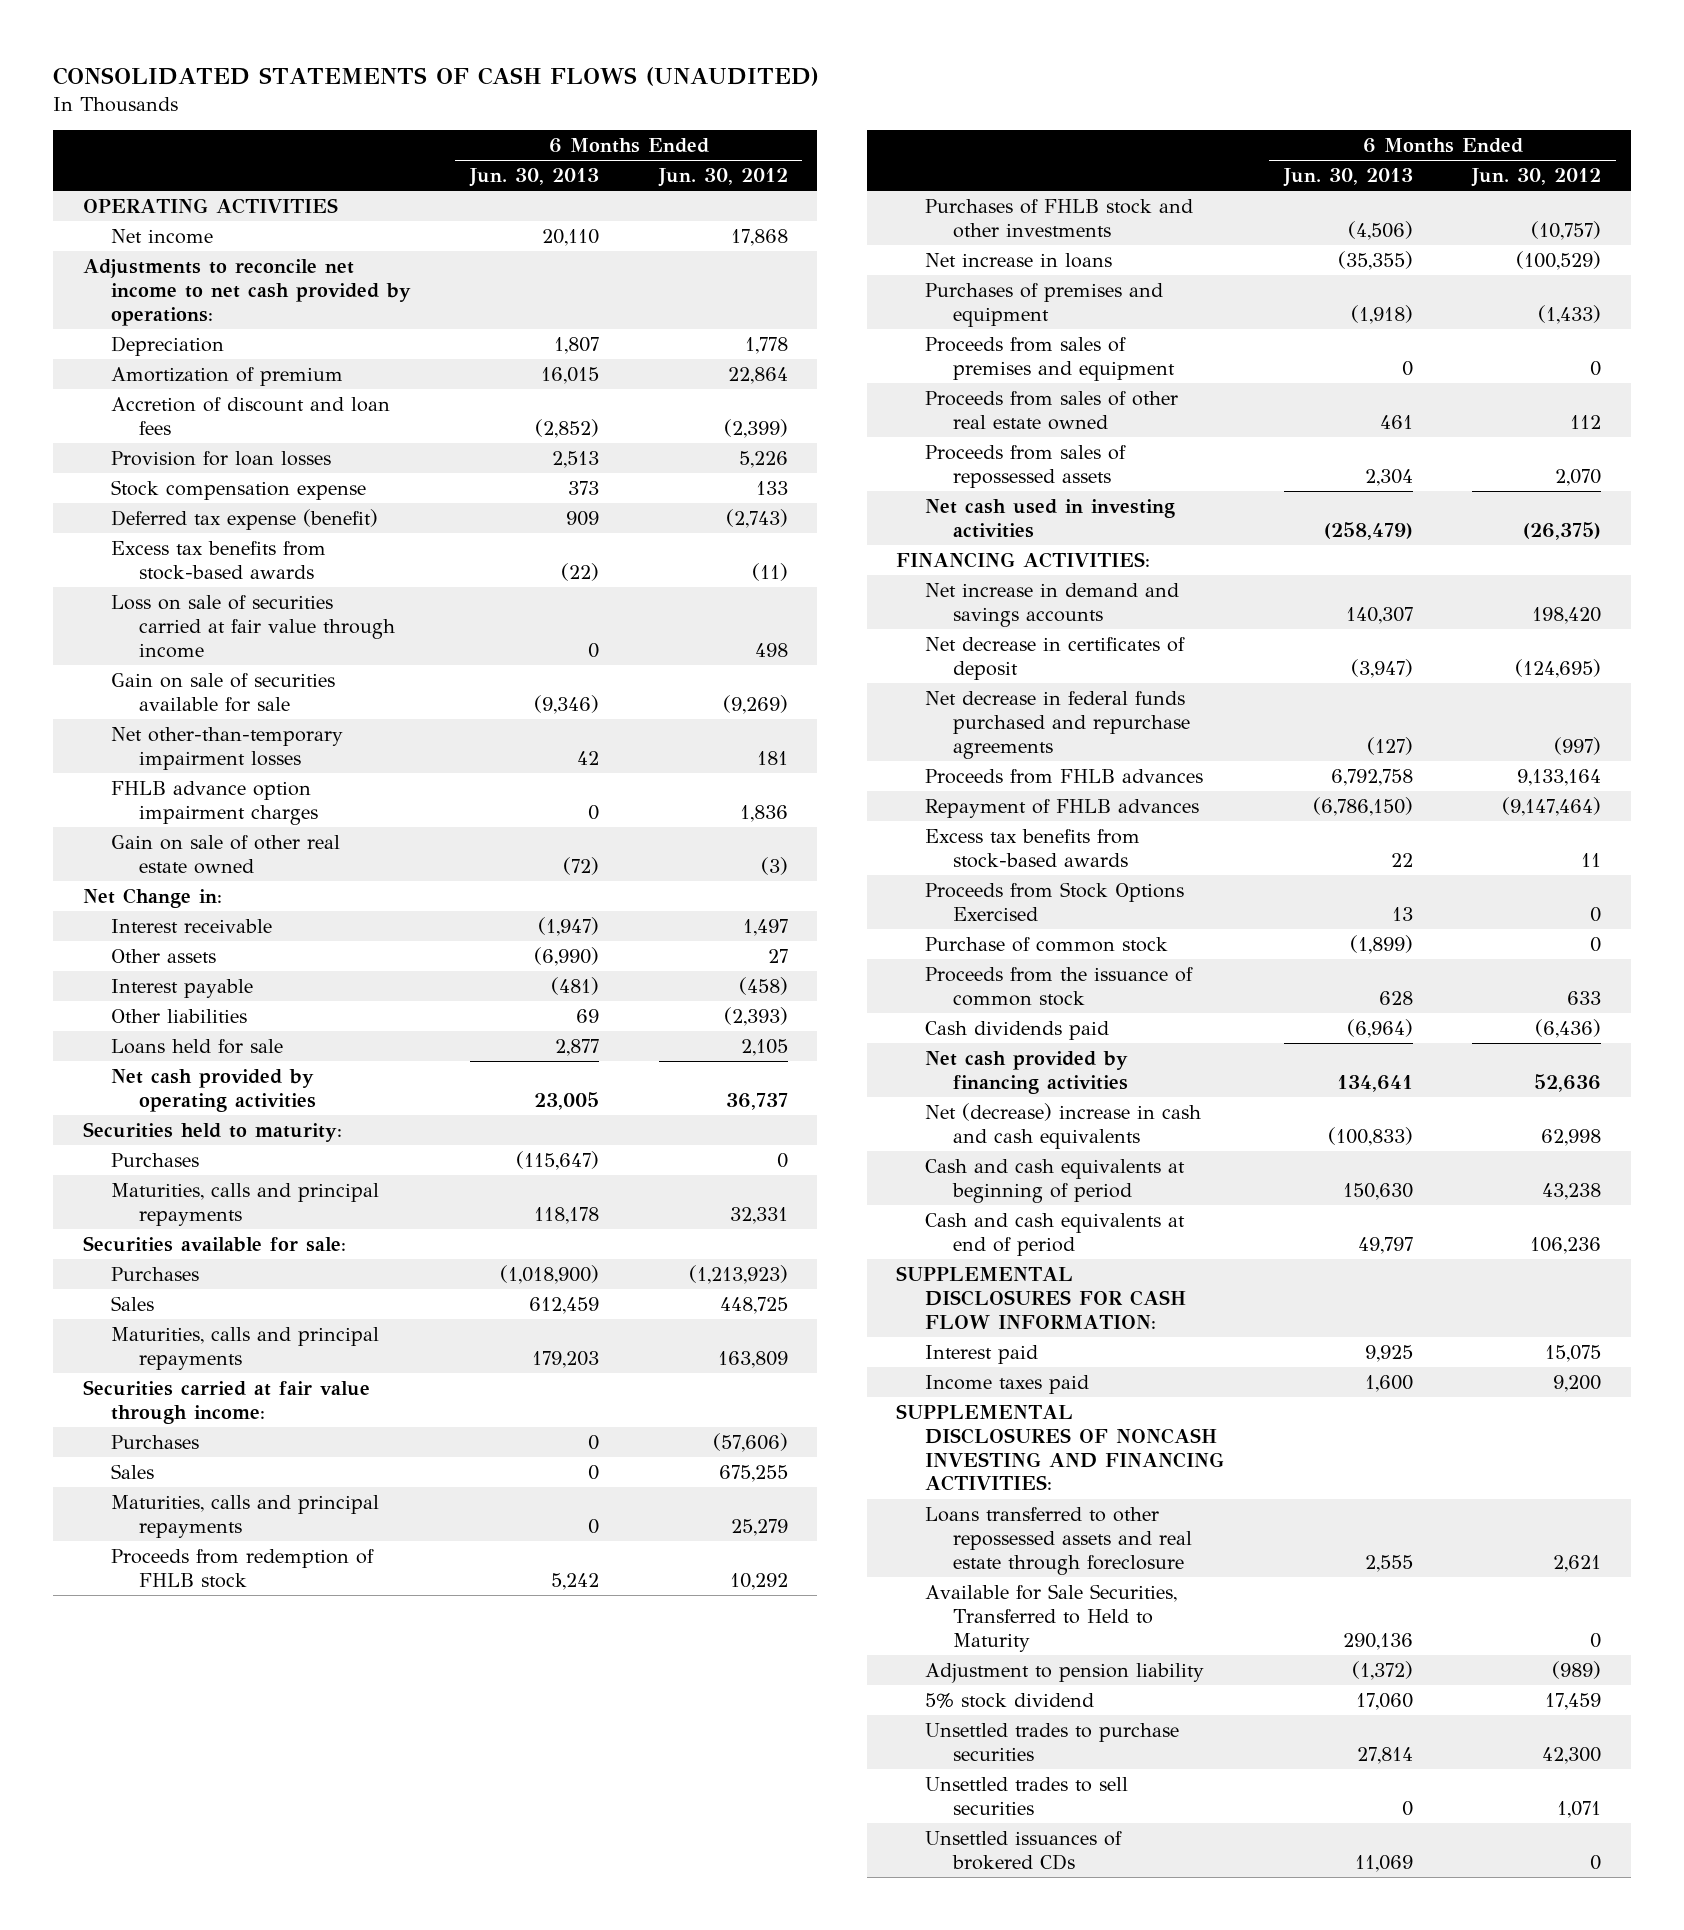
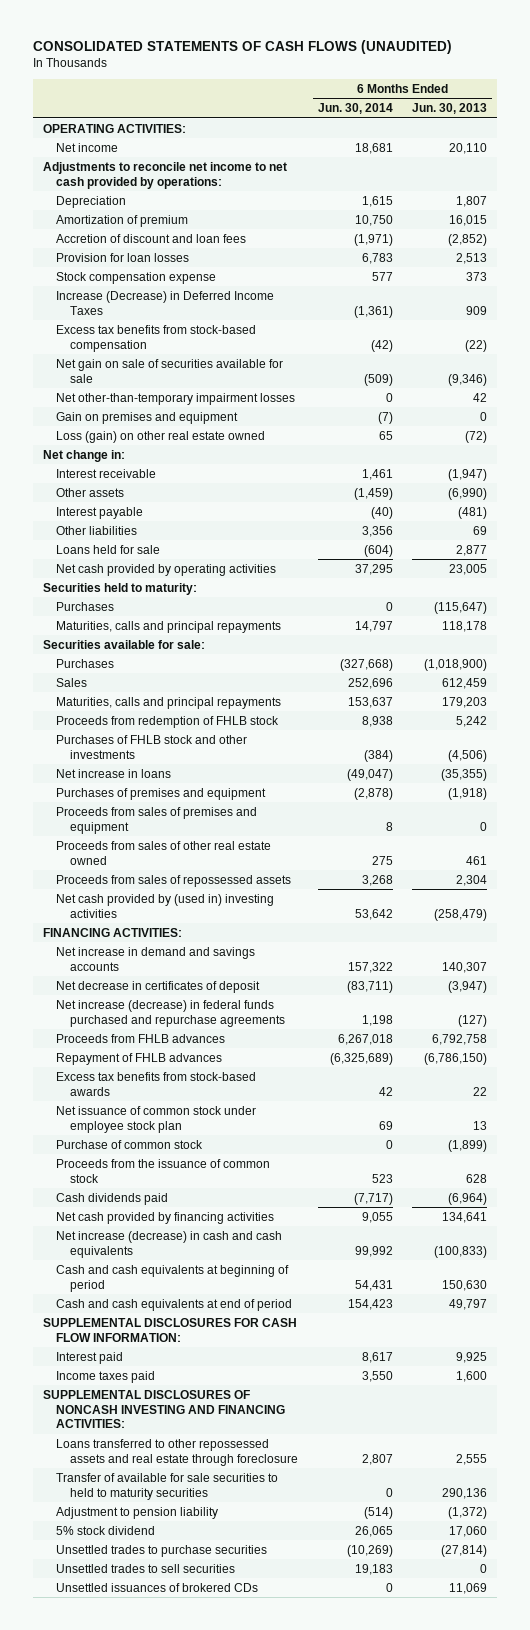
- | 6 Months Ended Jun. 30, 2013 | 6 Months Ended Jun. 30, 2012
+ | 6 Months Ended Jun. 30, 2014 | 6 Months Ended Jun. 30, 2013
- OPERATING ACTIVITIES
+ OPERATING ACTIVITIES:
- Deferred tax expense (benefit) | 909 | (2,743)
- Excess tax benefits from stock-based awards | (22) | (11)
- Loss on sale of securities carried at fair value through income | 0 | 498
- Gain on sale of securities available for sale | (9,346) | (9,269)
+ Increase (Decrease) in Deferred Income Taxes | (1,361) | 909
+ Excess tax benefits from stock-based compensation | (42) | (22)
+ Net gain on sale of securities available for sale | (509) | (9,346)
- FHLB advance option impairment charges | 0 | 1,836
- Gain on sale of other real estate owned | (72) | (3)
- Net Change in:
+ Gain on premises and equipment | (7) | 0
+ Loss (gain) on other real estate owned | 65 | (72)
+ Net change in:
- Securities carried at fair value through income:
- Purchases | 0 | (57,606)
- Sales | 0 | 675,255
- Maturities, calls and principal repayments | 0 | 25,279
- Net cash used in investing activities | (258,479) | (26,375)
+ Net cash provided by (used in) investing activities | 53,642 | (258,479)
- Net decrease in federal funds purchased and repurchase agreements | (127) | (997)
+ Net increase (decrease) in federal funds purchased and repurchase agreements | 1,198 | (127)
- Proceeds from Stock Options Exercised | 13 | 0
+ Net issuance of common stock under employee stock plan | 69 | 13
- Net (decrease) increase in cash and cash equivalents | (100,833) | 62,998
+ Net increase (decrease) in cash and cash equivalents | 99,992 | (100,833)
- Available for Sale Securities, Transferred to Held to Maturity | 290,136 | 0
+ Transfer of available for sale securities to held to maturity securities | 0 | 290,136
- Unsettled trades to purchase securities | 27,814 | 42,300
+ Unsettled trades to purchase securities | (10,269) | (27,814)

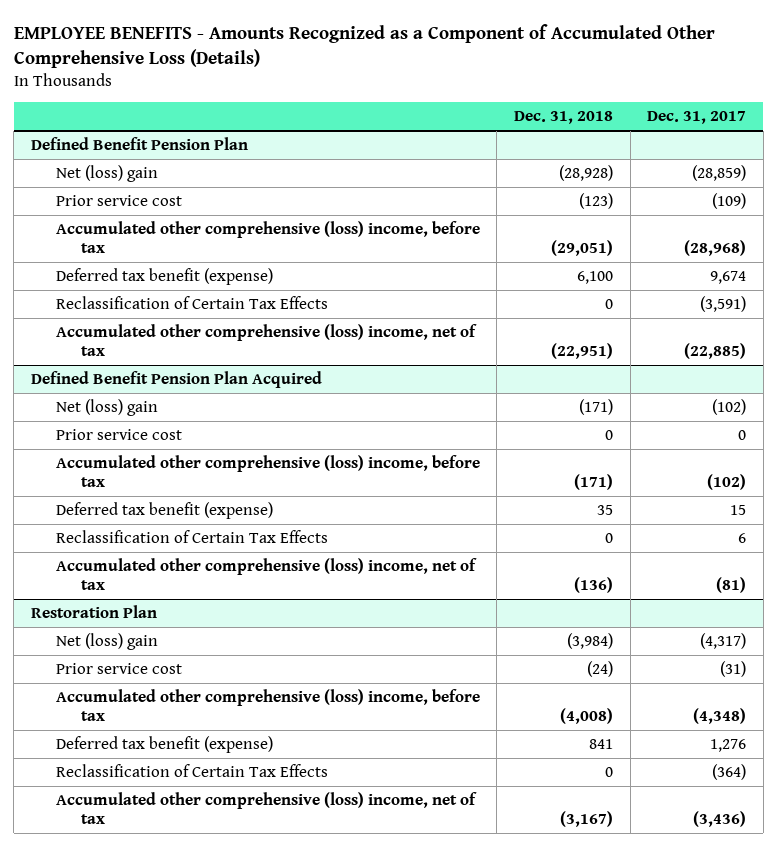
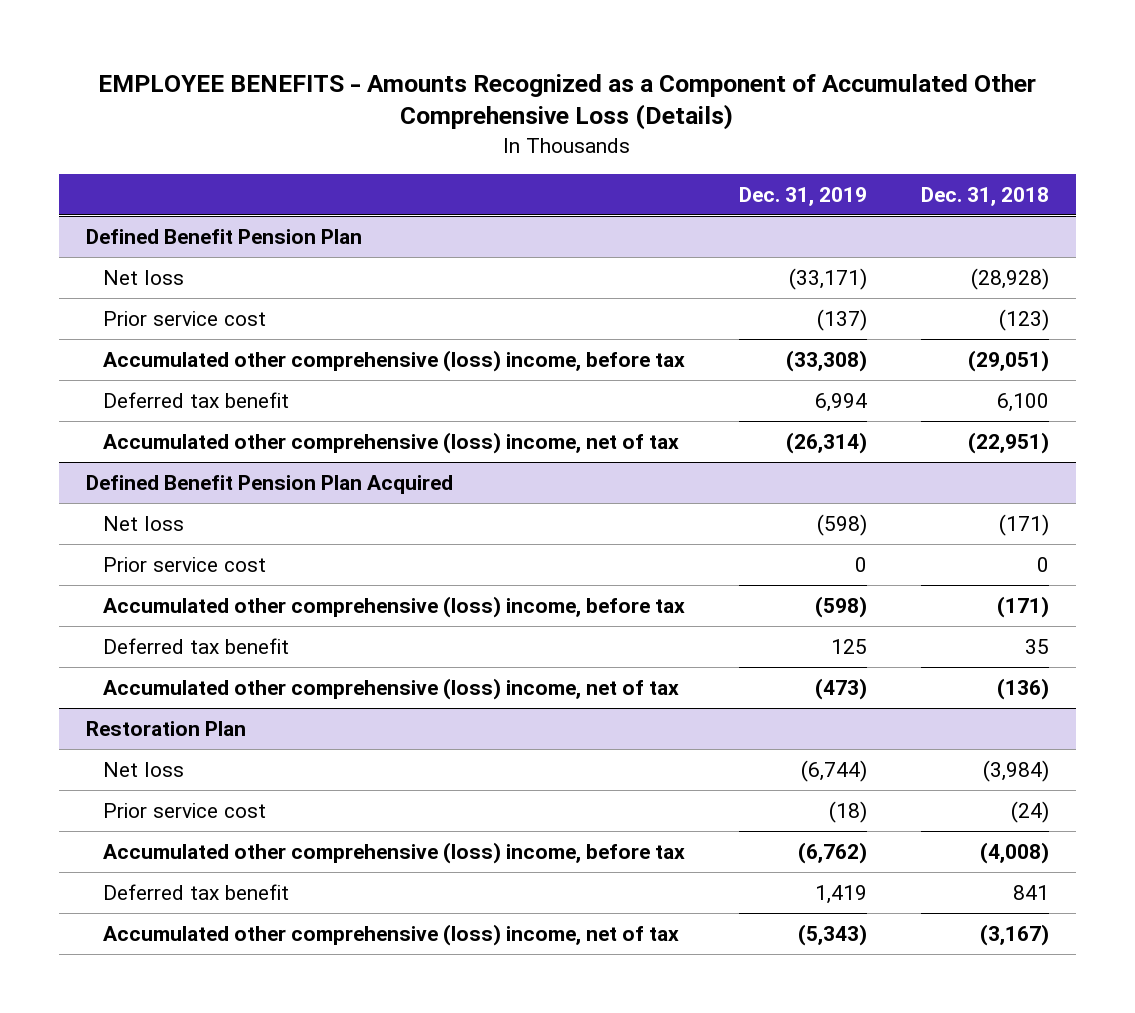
- | Dec. 31, 2018 | Dec. 31, 2017
+ | Dec. 31, 2019 | Dec. 31, 2018
@ Defined Benefit Pension Plan
- Net (loss) gain | (28,928) | (28,859)
+ Net loss | (33,171) | (28,928)
- Deferred tax benefit (expense) | 6,100 | 9,674
- Reclassification of Certain Tax Effects | 0 | (3,591)
+ Deferred tax benefit | 6,994 | 6,100
@ Defined Benefit Pension Plan Acquired
- Net (loss) gain | (171) | (102)
+ Net loss | (598) | (171)
- Deferred tax benefit (expense) | 35 | 15
- Reclassification of Certain Tax Effects | 0 | 6
+ Deferred tax benefit | 125 | 35
@ Restoration Plan
- Net (loss) gain | (3,984) | (4,317)
+ Net loss | (6,744) | (3,984)
- Deferred tax benefit (expense) | 841 | 1,276
- Reclassification of Certain Tax Effects | 0 | (364)
+ Deferred tax benefit | 1,419 | 841

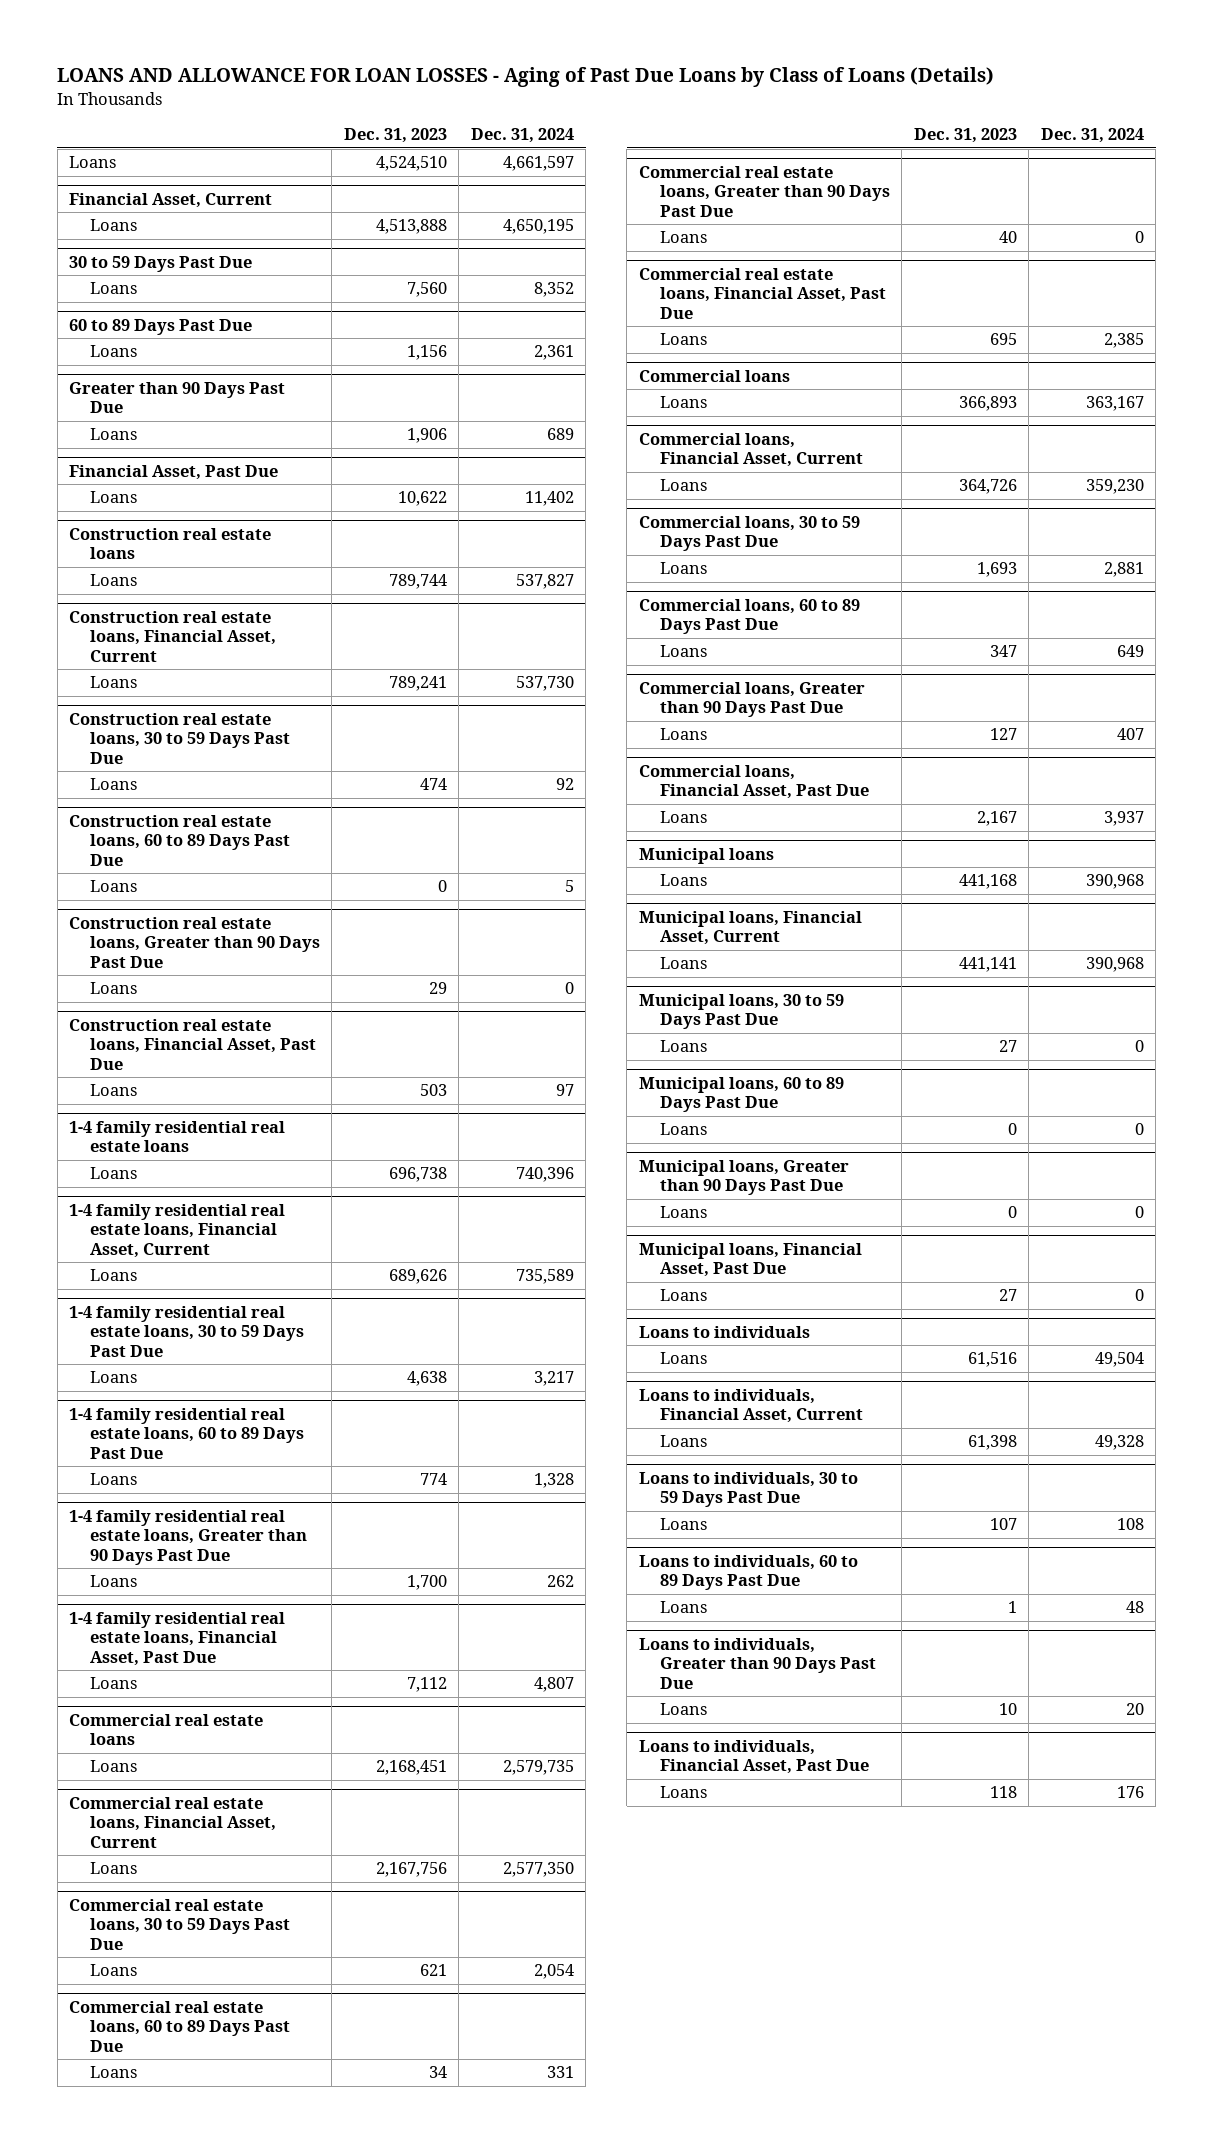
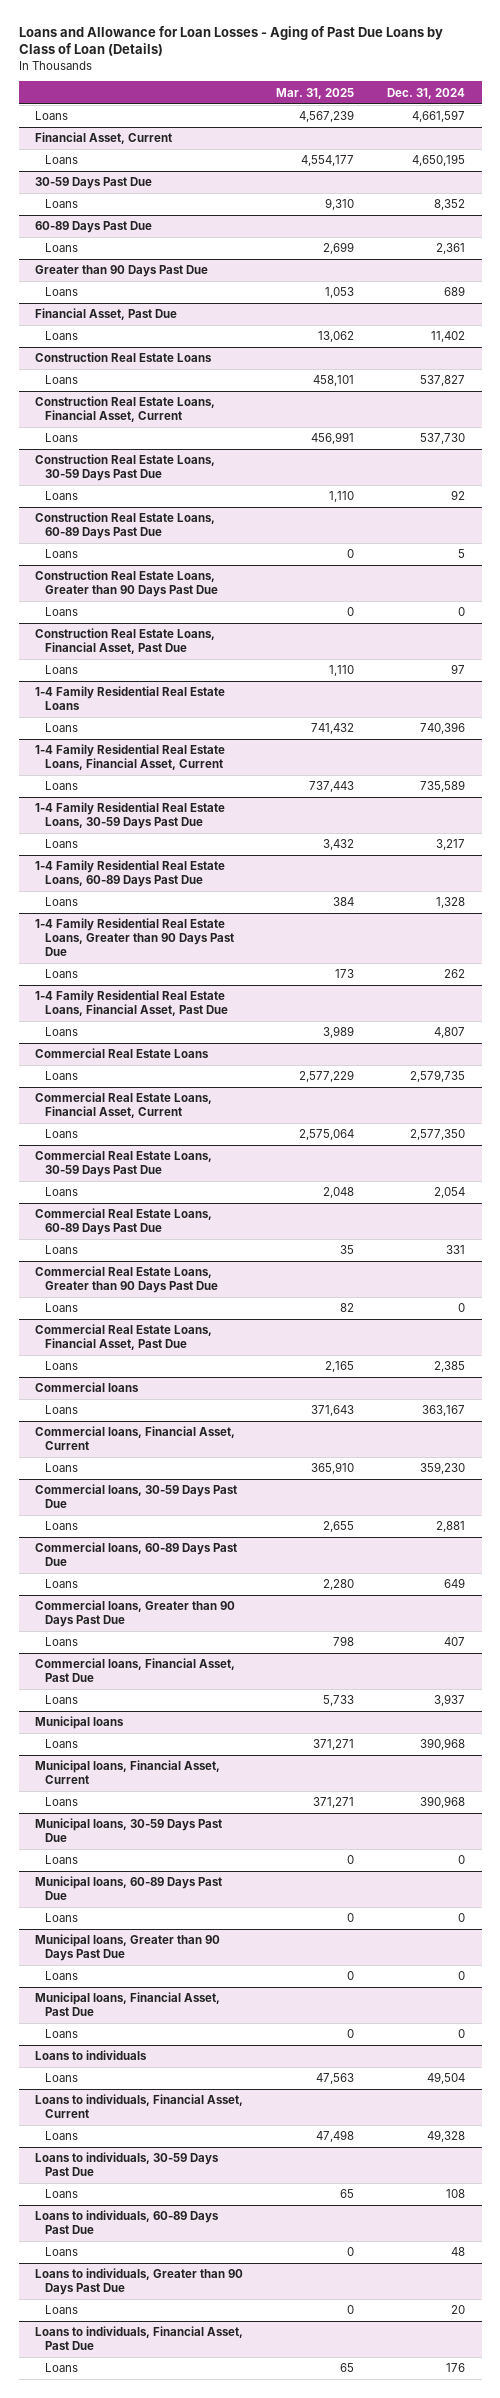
- LOANS AND ALLOWANCE FOR LOAN LOSSES - Aging of Past Due Loans by Class of Loans (Details)
+ Loans and Allowance for Loan Losses - Aging of Past Due Loans by Class of Loan (Details)
- | Dec. 31, 2023 | Dec. 31, 2024
+ | Mar. 31, 2025 | Dec. 31, 2024
- 30 to 59 Days Past Due
+ 30-59 Days Past Due
- 60 to 89 Days Past Due
+ 60-89 Days Past Due
- Construction real estate loans
+ Construction Real Estate Loans
- Construction real estate loans, Financial Asset, Current
+ Construction Real Estate Loans, Financial Asset, Current
- Construction real estate loans, 30 to 59 Days Past Due
+ Construction Real Estate Loans, 30-59 Days Past Due
- Construction real estate loans, 60 to 89 Days Past Due
+ Construction Real Estate Loans, 60-89 Days Past Due
- Construction real estate loans, Greater than 90 Days Past Due
+ Construction Real Estate Loans, Greater than 90 Days Past Due
- Construction real estate loans, Financial Asset, Past Due
+ Construction Real Estate Loans, Financial Asset, Past Due
- 1-4 family residential real estate loans
+ 1-4 Family Residential Real Estate Loans
- 1-4 family residential real estate loans, Financial Asset, Current
+ 1-4 Family Residential Real Estate Loans, Financial Asset, Current
- 1-4 family residential real estate loans, 30 to 59 Days Past Due
+ 1-4 Family Residential Real Estate Loans, 30-59 Days Past Due
- 1-4 family residential real estate loans, 60 to 89 Days Past Due
+ 1-4 Family Residential Real Estate Loans, 60-89 Days Past Due
- 1-4 family residential real estate loans, Greater than 90 Days Past Due
+ 1-4 Family Residential Real Estate Loans, Greater than 90 Days Past Due
- 1-4 family residential real estate loans, Financial Asset, Past Due
+ 1-4 Family Residential Real Estate Loans, Financial Asset, Past Due
- Commercial real estate loans
+ Commercial Real Estate Loans
- Commercial real estate loans, Financial Asset, Current
+ Commercial Real Estate Loans, Financial Asset, Current
- Commercial real estate loans, 30 to 59 Days Past Due
+ Commercial Real Estate Loans, 30-59 Days Past Due
- Commercial real estate loans, 60 to 89 Days Past Due
+ Commercial Real Estate Loans, 60-89 Days Past Due
- Commercial real estate loans, Greater than 90 Days Past Due
+ Commercial Real Estate Loans, Greater than 90 Days Past Due
- Commercial real estate loans, Financial Asset, Past Due
+ Commercial Real Estate Loans, Financial Asset, Past Due
- Commercial loans, 30 to 59 Days Past Due
+ Commercial loans, 30-59 Days Past Due
- Commercial loans, 60 to 89 Days Past Due
+ Commercial loans, 60-89 Days Past Due
- Municipal loans, 30 to 59 Days Past Due
+ Municipal loans, 30-59 Days Past Due
- Municipal loans, 60 to 89 Days Past Due
+ Municipal loans, 60-89 Days Past Due
- Loans to individuals, 30 to 59 Days Past Due
+ Loans to individuals, 30-59 Days Past Due
- Loans to individuals, 60 to 89 Days Past Due
+ Loans to individuals, 60-89 Days Past Due

